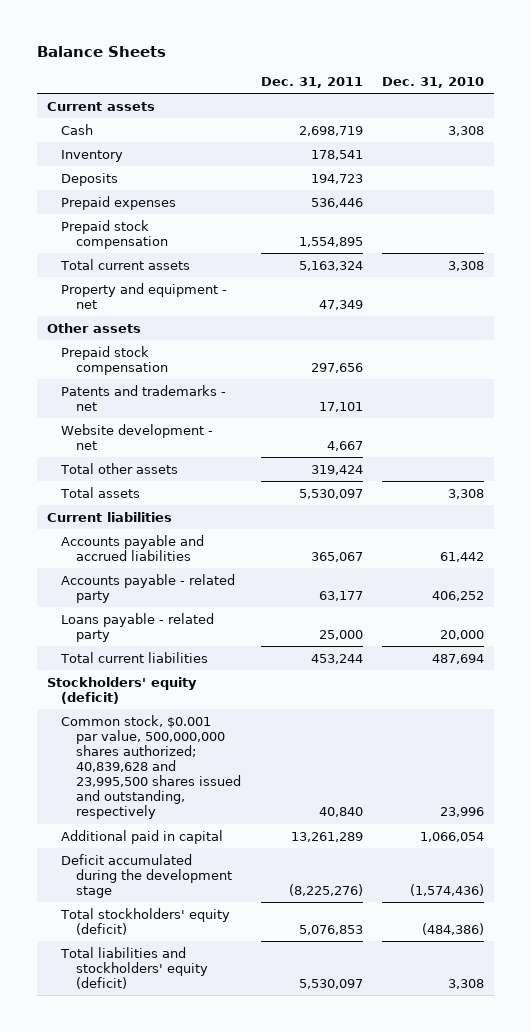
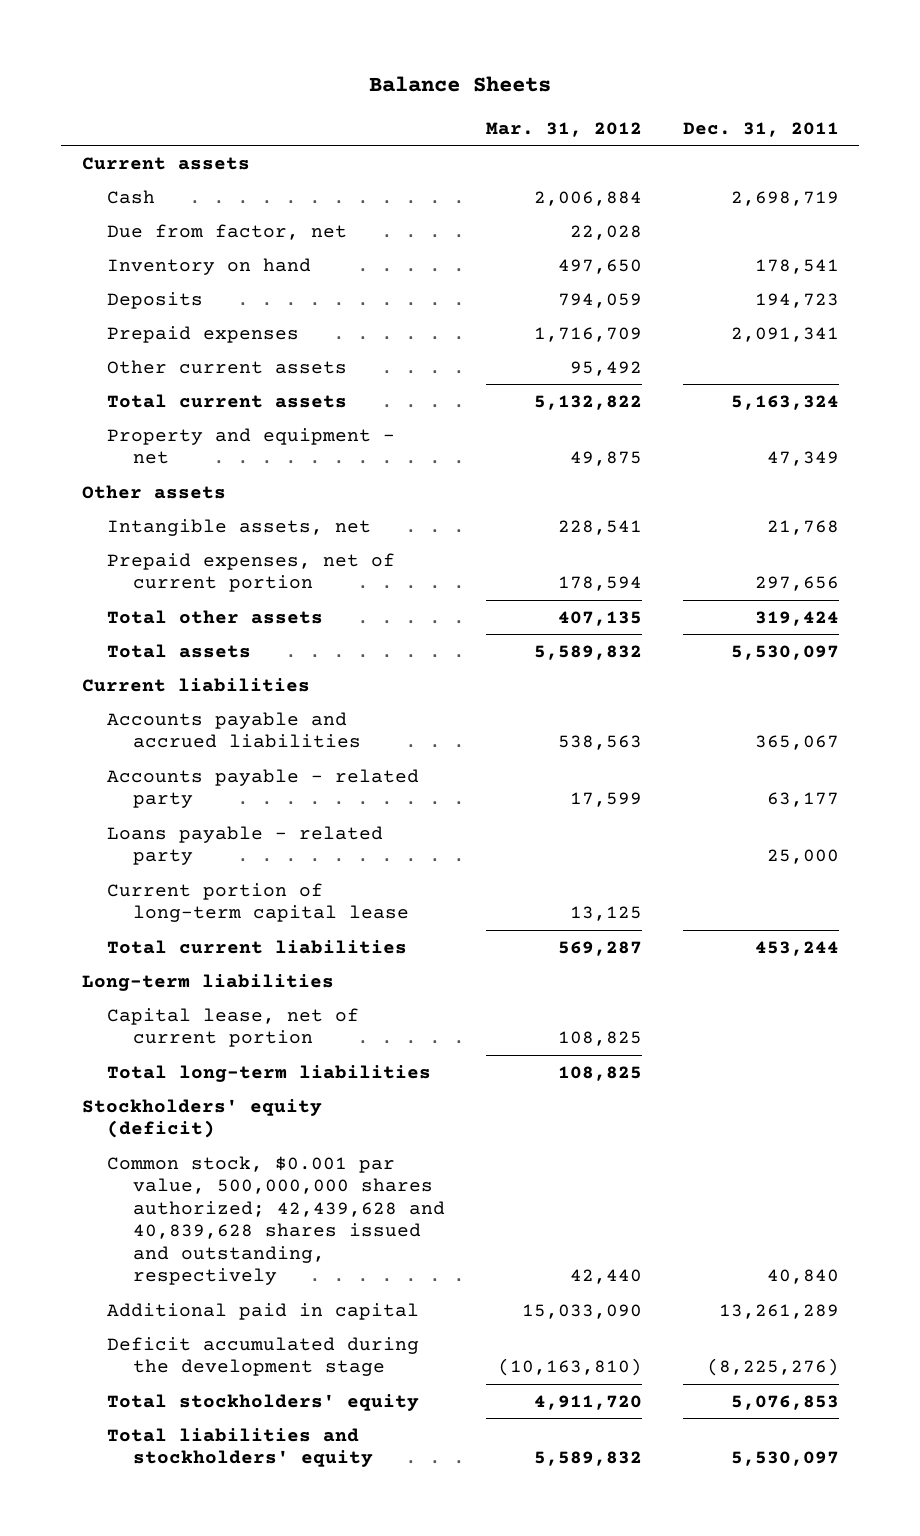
- | Dec. 31, 2011 | Dec. 31, 2010
+ | Mar. 31, 2012 | Dec. 31, 2011
- Inventory | 178,541 |
+ Due from factor, net | 22,028 |
+ Inventory on hand | 497,650 | 178,541
- Prepaid expenses | 536,446 |
- Prepaid stock compensation | 1,554,895 |
+ Prepaid expenses | 1,716,709 | 2,091,341
+ Other current assets | 95,492 |
- Prepaid stock compensation | 297,656 |
- Patents and trademarks - net | 17,101 |
- Website development - net | 4,667 |
+ Intangible assets, net | 228,541 | 21,768
+ Prepaid expenses, net of current portion | 178,594 | 297,656
+ Current portion of long-term capital lease | 13,125 |
+ Long-term liabilities
+ Capital lease, net of current portion | 108,825 |
+ Total long-term liabilities | 108,825 |
- Common stock, $0.001 par value, 500,000,000 shares authorized; 40,839,628 and 23,995,500 shares issued and outstanding, respectively | 40,840 | 23,996
+ Common stock, $0.001 par value, 500,000,000 shares authorized; 42,439,628 and 40,839,628 shares issued and outstanding, respectively | 42,440 | 40,840
- Total stockholders' equity (deficit) | 5,076,853 | (484,386)
- Total liabilities and stockholders' equity (deficit) | 5,530,097 | 3,308
+ Total stockholders' equity | 4,911,720 | 5,076,853
+ Total liabilities and stockholders' equity | 5,589,832 | 5,530,097

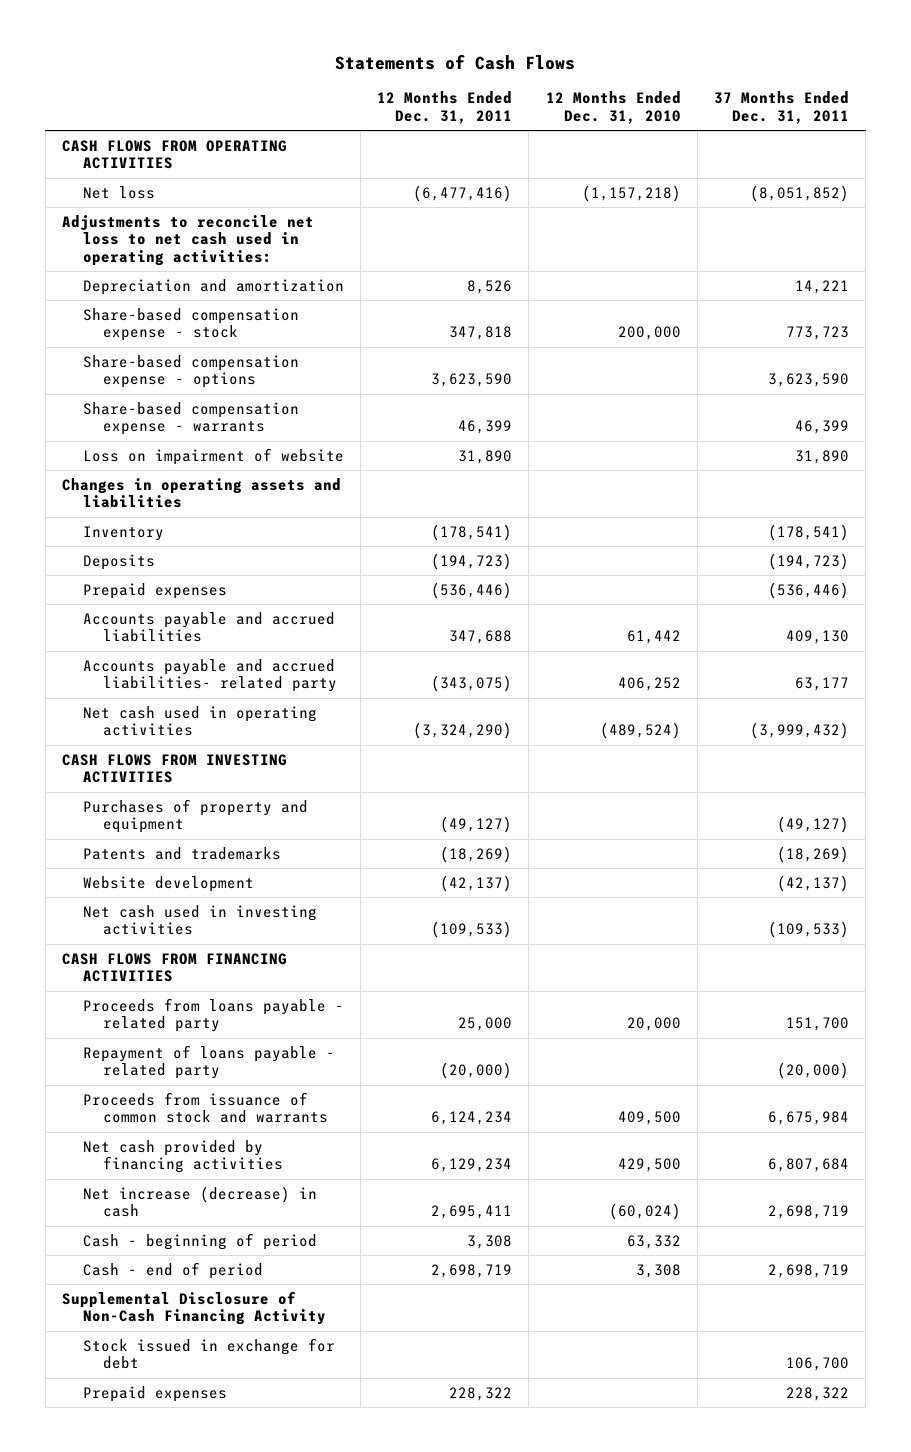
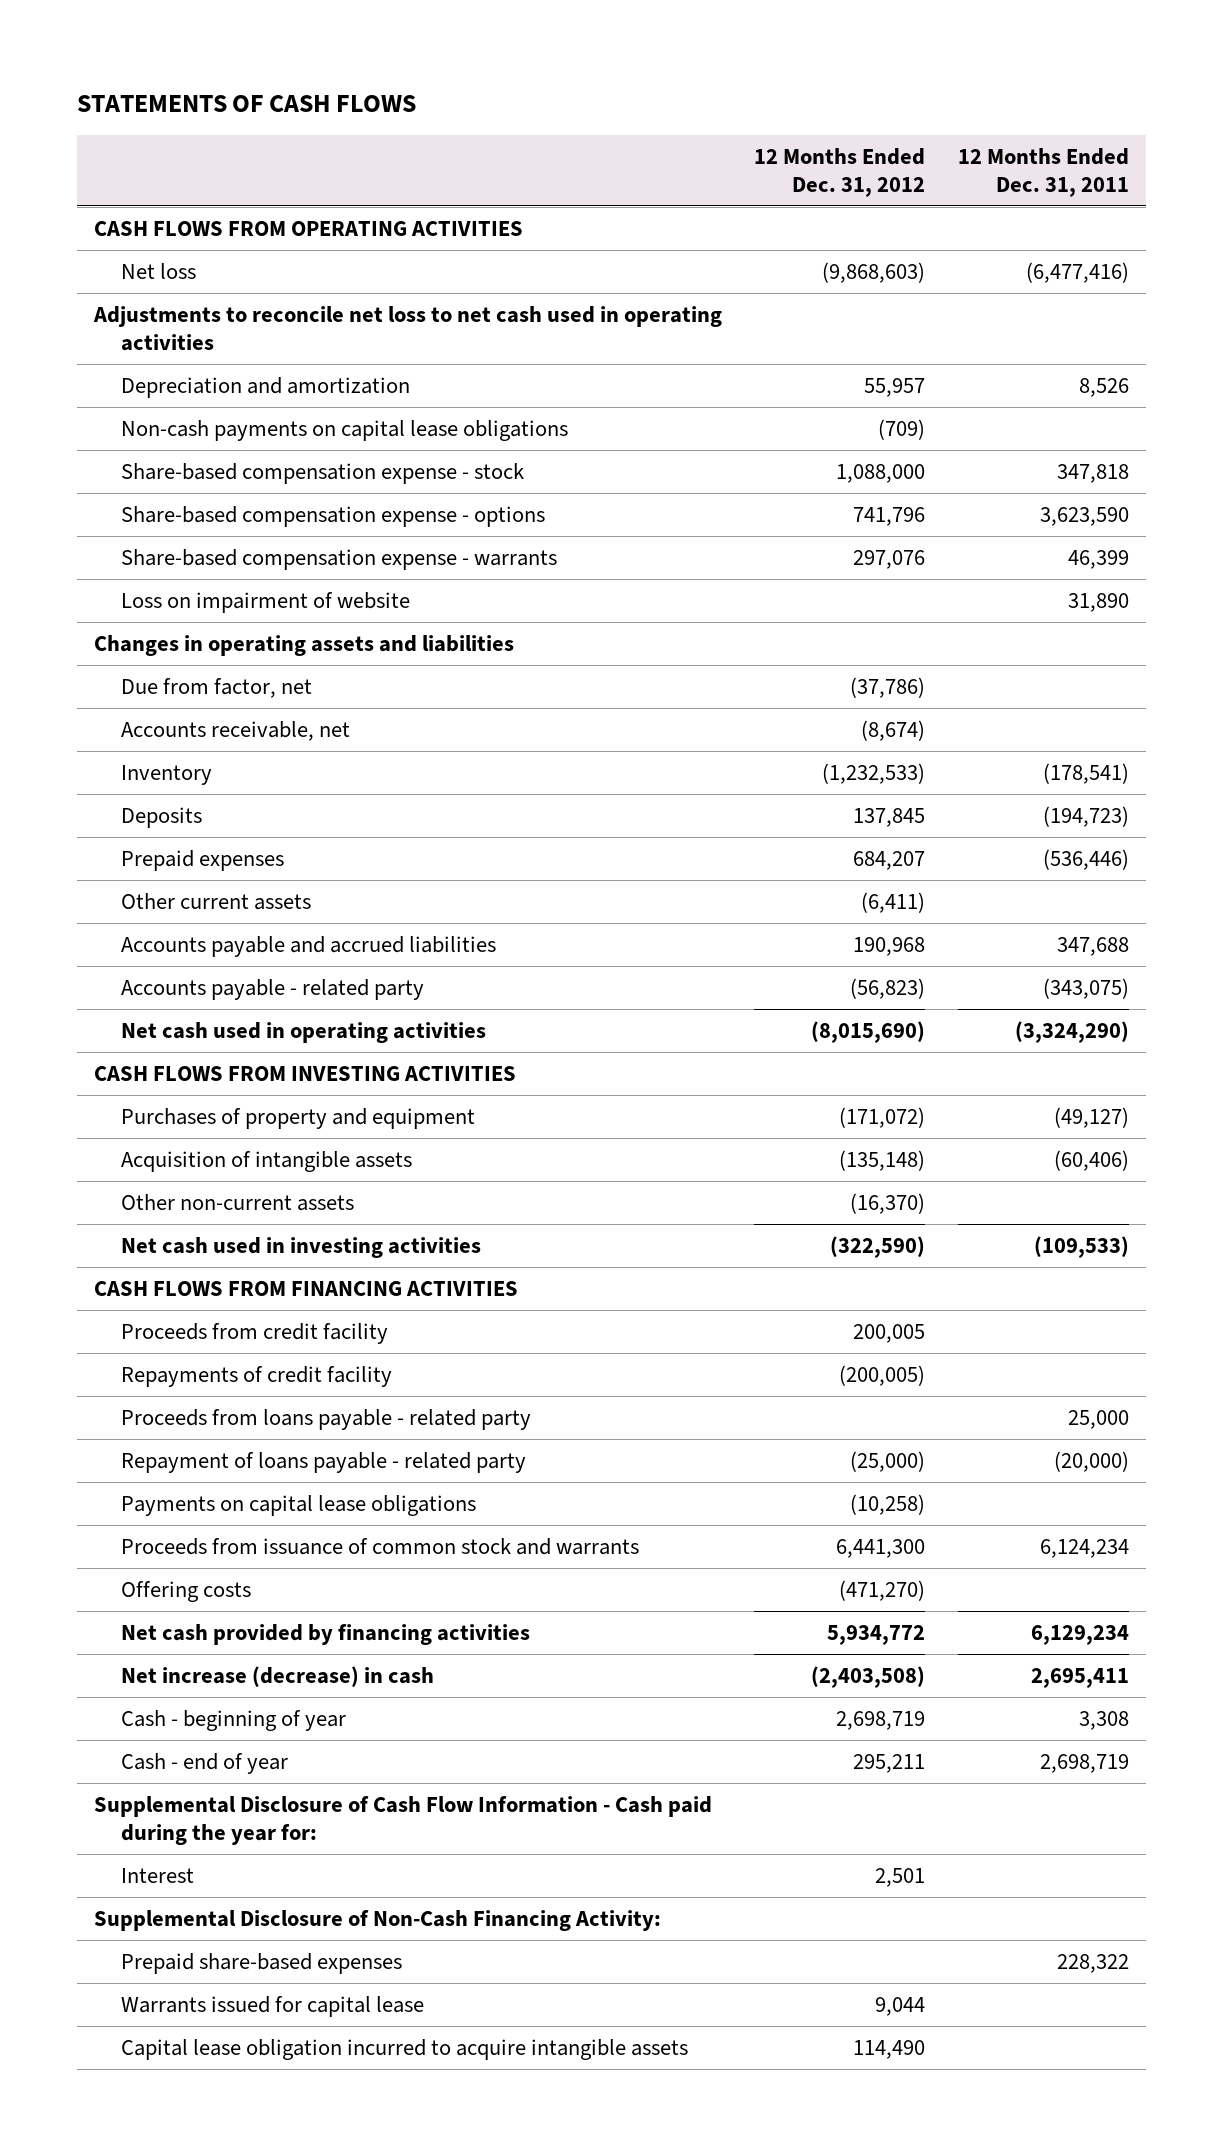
- Statements of Cash Flows
+ STATEMENTS OF CASH FLOWS
- | 12 Months Ended Dec. 31, 2011 | 12 Months Ended Dec. 31, 2010 | 37 Months Ended Dec. 31, 2011
+ | 12 Months Ended Dec. 31, 2012 | 12 Months Ended Dec. 31, 2011
- Adjustments to reconcile net loss to net cash used in operating activities:
+ Adjustments to reconcile net loss to net cash used in operating activities
+ Non-cash payments on capital lease obligations | (709) |
+ Due from factor, net | (37,786) |
+ Accounts receivable, net | (8,674) |
+ Other current assets | (6,411) |
- Accounts payable and accrued liabilities- related party | (343,075) | 406,252 | 63,177
+ Accounts payable - related party | (56,823) | (343,075)
- Patents and trademarks | (18,269) | | (18,269)
- Website development | (42,137) | | (42,137)
+ Acquisition of intangible assets | (135,148) | (60,406)
+ Other non-current assets | (16,370) |
+ Proceeds from credit facility | 200,005 |
+ Repayments of credit facility | (200,005) |
+ Payments on capital lease obligations | (10,258) |
+ Offering costs | (471,270) |
- Cash - beginning of period | 3,308 | 63,332 |
- Cash - end of period | 2,698,719 | 3,308 | 2,698,719
- Supplemental Disclosure of Non-Cash Financing Activity
- Stock issued in exchange for debt | | | 106,700
- Prepaid expenses | 228,322 | | 228,322
+ Cash - beginning of year | 2,698,719 | 3,308
+ Cash - end of year | 295,211 | 2,698,719
+ Supplemental Disclosure of Cash Flow Information - Cash paid during the year for:
+ Interest | 2,501 |
+ Supplemental Disclosure of Non-Cash Financing Activity:
+ Prepaid share-based expenses | | 228,322
+ Warrants issued for capital lease | 9,044 |
+ Capital lease obligation incurred to acquire intangible assets | 114,490 |

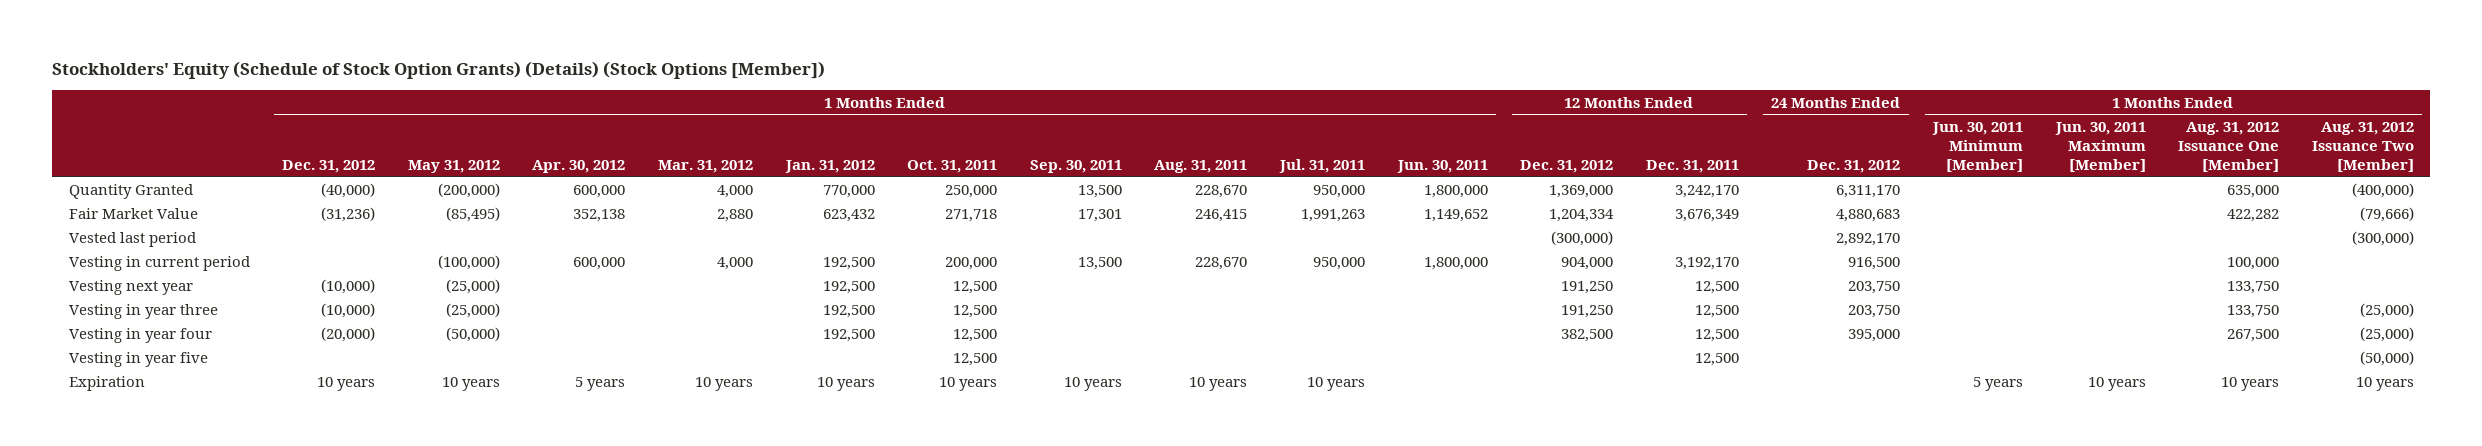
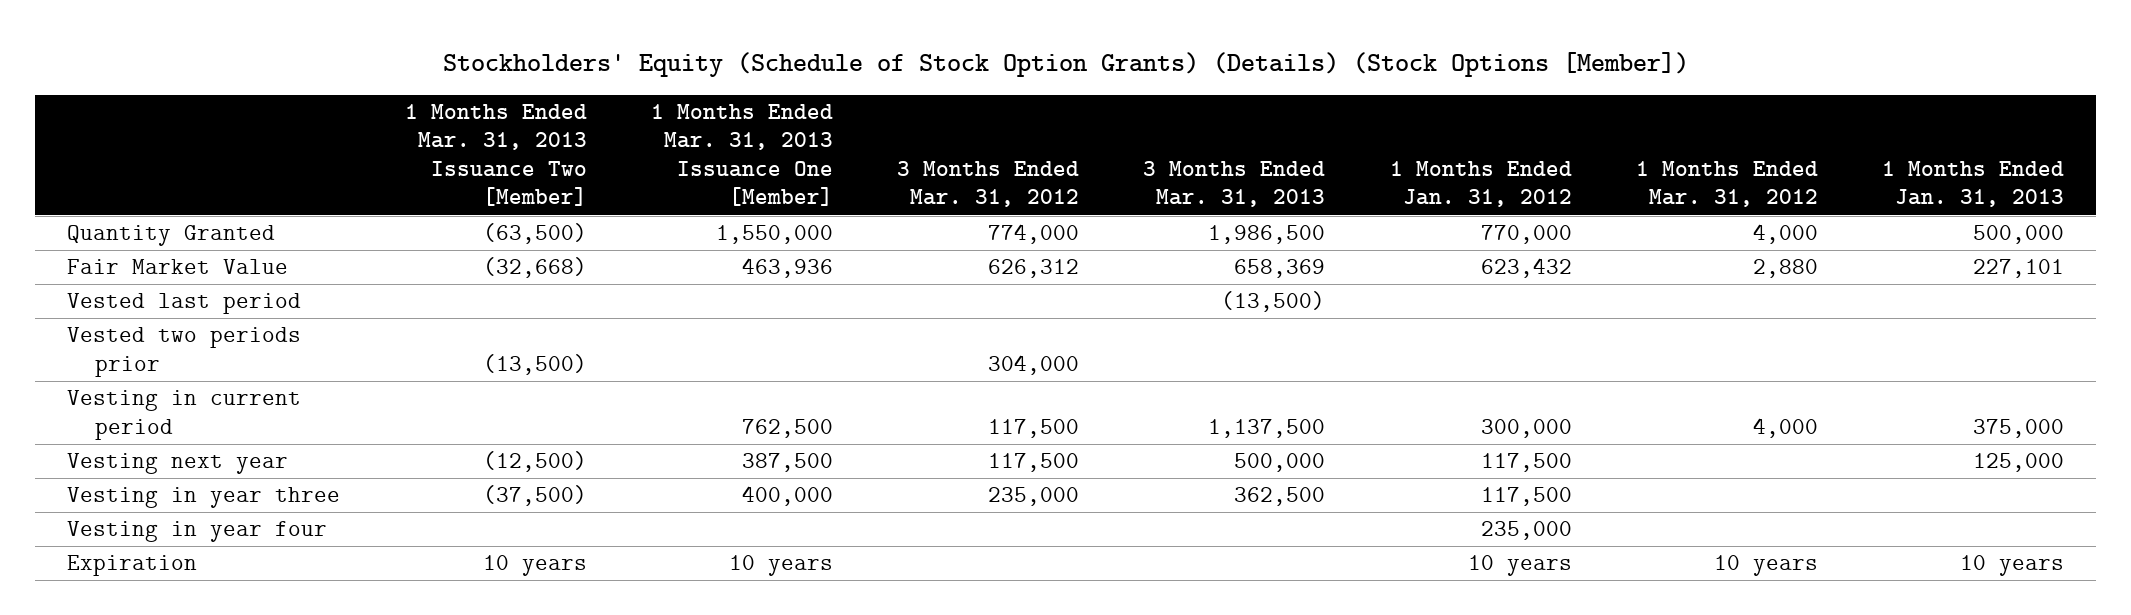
- | 1 Months Ended Dec. 31, 2012 | 1 Months Ended May 31, 2012 | 1 Months Ended Apr. 30, 2012 | 1 Months Ended Mar. 31, 2012 | 1 Months Ended Jan. 31, 2012 | 1 Months Ended Oct. 31, 2011 | 1 Months Ended Sep. 30, 2011 | 1 Months Ended Aug. 31, 2011 | 1 Months Ended Jul. 31, 2011 | 1 Months Ended Jun. 30, 2011 | 12 Months Ended Dec. 31, 2012 | 12 Months Ended Dec. 31, 2011 | 24 Months Ended Dec. 31, 2012 | 1 Months Ended Jun. 30, 2011 Minimum [Member] | 1 Months Ended Jun. 30, 2011 Maximum [Member] | 1 Months Ended Aug. 31, 2012 Issuance One [Member] | 1 Months Ended Aug. 31, 2012 Issuance Two [Member]
+ | 1 Months Ended Mar. 31, 2013 Issuance Two [Member] | 1 Months Ended Mar. 31, 2013 Issuance One [Member] | 3 Months Ended Mar. 31, 2012 | 3 Months Ended Mar. 31, 2013 | 1 Months Ended Jan. 31, 2012 | 1 Months Ended Mar. 31, 2012 | 1 Months Ended Jan. 31, 2013
- Vesting in current period | | (100,000) | 600,000 | 4,000 | 192,500 | 200,000 | 13,500 | 228,670 | 950,000 | 1,800,000 | 904,000 | 3,192,170 | 916,500 | | | 100,000 |
- Vesting next year | (10,000) | (25,000) | | | 192,500 | 12,500 | | | | | 191,250 | 12,500 | 203,750 | | | 133,750 |
- Vesting in year three | (10,000) | (25,000) | | | 192,500 | 12,500 | | | | | 191,250 | 12,500 | 203,750 | | | 133,750 | (25,000)
- Vesting in year four | (20,000) | (50,000) | | | 192,500 | 12,500 | | | | | 382,500 | 12,500 | 395,000 | | | 267,500 | (25,000)
- Vesting in year five | | | | | | 12,500 | | | | | | 12,500 | | | | | (50,000)
+ Vested two periods prior | (13,500) | | 304,000 | | | |
+ Vesting in current period | | 762,500 | 117,500 | 1,137,500 | 300,000 | 4,000 | 375,000
+ Vesting next year | (12,500) | 387,500 | 117,500 | 500,000 | 117,500 | | 125,000
+ Vesting in year three | (37,500) | 400,000 | 235,000 | 362,500 | 117,500 | |
+ Vesting in year four | | | | | 235,000 | |

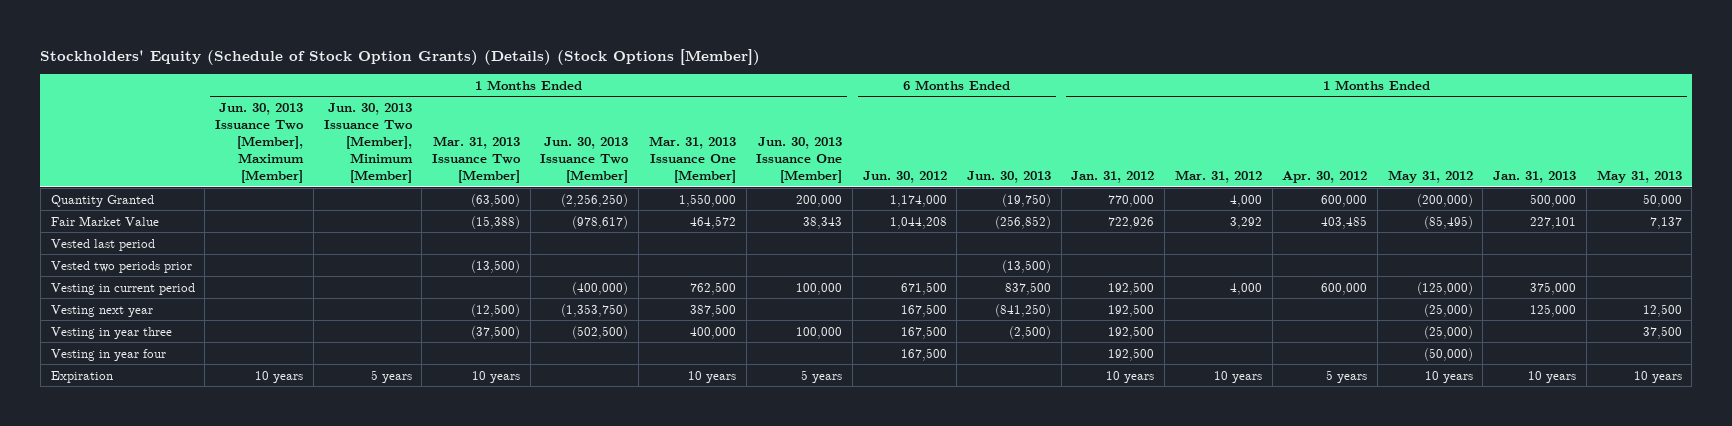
- | 1 Months Ended Mar. 31, 2013 Issuance Two [Member] | 1 Months Ended Mar. 31, 2013 Issuance One [Member] | 3 Months Ended Mar. 31, 2012 | 3 Months Ended Mar. 31, 2013 | 1 Months Ended Jan. 31, 2012 | 1 Months Ended Mar. 31, 2012 | 1 Months Ended Jan. 31, 2013
+ | 1 Months Ended Jun. 30, 2013 Issuance Two [Member], Maximum [Member] | 1 Months Ended Jun. 30, 2013 Issuance Two [Member], Minimum [Member] | 1 Months Ended Mar. 31, 2013 Issuance Two [Member] | 1 Months Ended Jun. 30, 2013 Issuance Two [Member] | 1 Months Ended Mar. 31, 2013 Issuance One [Member] | 1 Months Ended Jun. 30, 2013 Issuance One [Member] | 6 Months Ended Jun. 30, 2012 | 6 Months Ended Jun. 30, 2013 | 1 Months Ended Jan. 31, 2012 | 1 Months Ended Mar. 31, 2012 | 1 Months Ended Apr. 30, 2012 | 1 Months Ended May 31, 2012 | 1 Months Ended Jan. 31, 2013 | 1 Months Ended May 31, 2013
- Fair Market Value | (32,668) | 463,936 | 626,312 | 658,369 | 623,432 | 2,880 | 227,101
+ Fair Market Value | | | (15,388) | (978,617) | 464,572 | 38,343 | 1,044,208 | (256,852) | 722,926 | 3,292 | 403,485 | (85,495) | 227,101 | 7,137
- Vesting in current period | | 762,500 | 117,500 | 1,137,500 | 300,000 | 4,000 | 375,000
- Vesting next year | (12,500) | 387,500 | 117,500 | 500,000 | 117,500 | | 125,000
- Vesting in year three | (37,500) | 400,000 | 235,000 | 362,500 | 117,500 | |
- Vesting in year four | | | | | 235,000 | |
+ Vesting in current period | | | | (400,000) | 762,500 | 100,000 | 671,500 | 837,500 | 192,500 | 4,000 | 600,000 | (125,000) | 375,000 |
+ Vesting next year | | | (12,500) | (1,353,750) | 387,500 | | 167,500 | (841,250) | 192,500 | | | (25,000) | 125,000 | 12,500
+ Vesting in year three | | | (37,500) | (502,500) | 400,000 | 100,000 | 167,500 | (2,500) | 192,500 | | | (25,000) | | 37,500
+ Vesting in year four | | | | | | | 167,500 | | 192,500 | | | (50,000) | |

